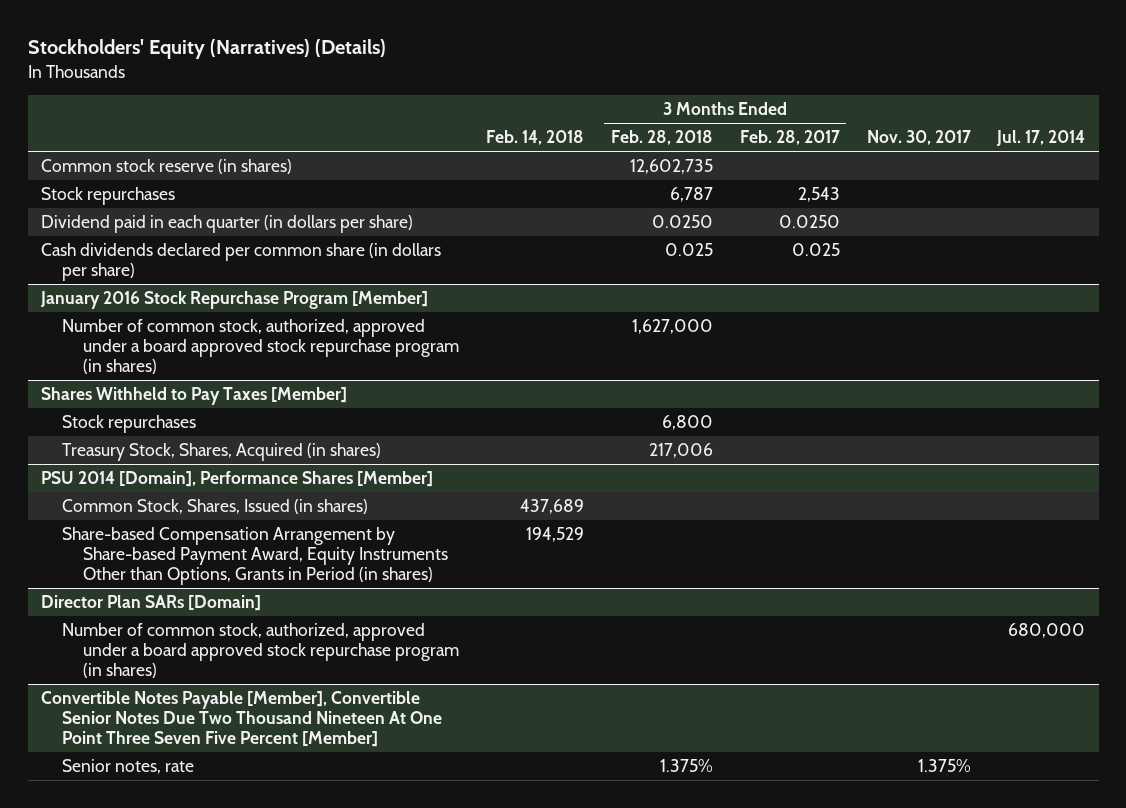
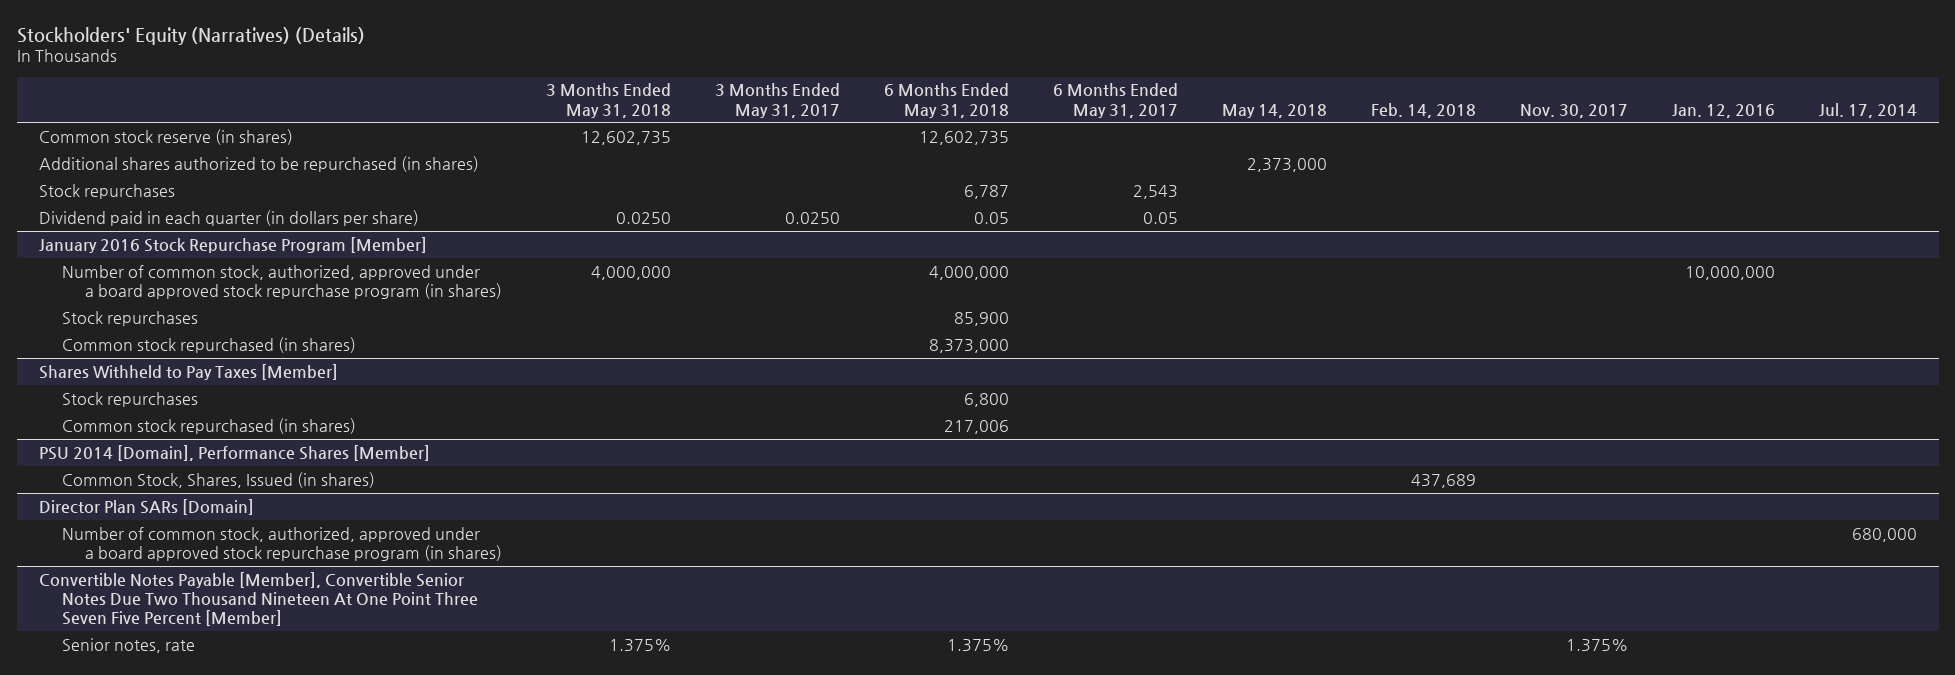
- | Feb. 14, 2018 | 3 Months Ended Feb. 28, 2018 | 3 Months Ended Feb. 28, 2017 | Nov. 30, 2017 | Jul. 17, 2014
+ | 3 Months Ended May 31, 2018 | 3 Months Ended May 31, 2017 | 6 Months Ended May 31, 2018 | 6 Months Ended May 31, 2017 | May 14, 2018 | Feb. 14, 2018 | Nov. 30, 2017 | Jan. 12, 2016 | Jul. 17, 2014
+ Additional shares authorized to be repurchased (in shares) | | | | | 2,373,000 | | | |
- Cash dividends declared per common share (in dollars per share) | | 0.025 | 0.025 | |
@ January 2016 Stock Repurchase Program [Member]
+ Stock repurchases | | | 85,900 | | | | | |
+ Common stock repurchased (in shares) | | | 8,373,000 | | | | | |
@ Shares Withheld to Pay Taxes [Member]
- Treasury Stock, Shares, Acquired (in shares) | | 217,006 | | |
+ Common stock repurchased (in shares) | | | 217,006 | | | | | |
@ PSU 2014 [Domain], Performance Shares [Member]
- Share-based Compensation Arrangement by Share-based Payment Award, Equity Instruments Other than Options, Grants in Period (in shares) | 194,529 | | | |

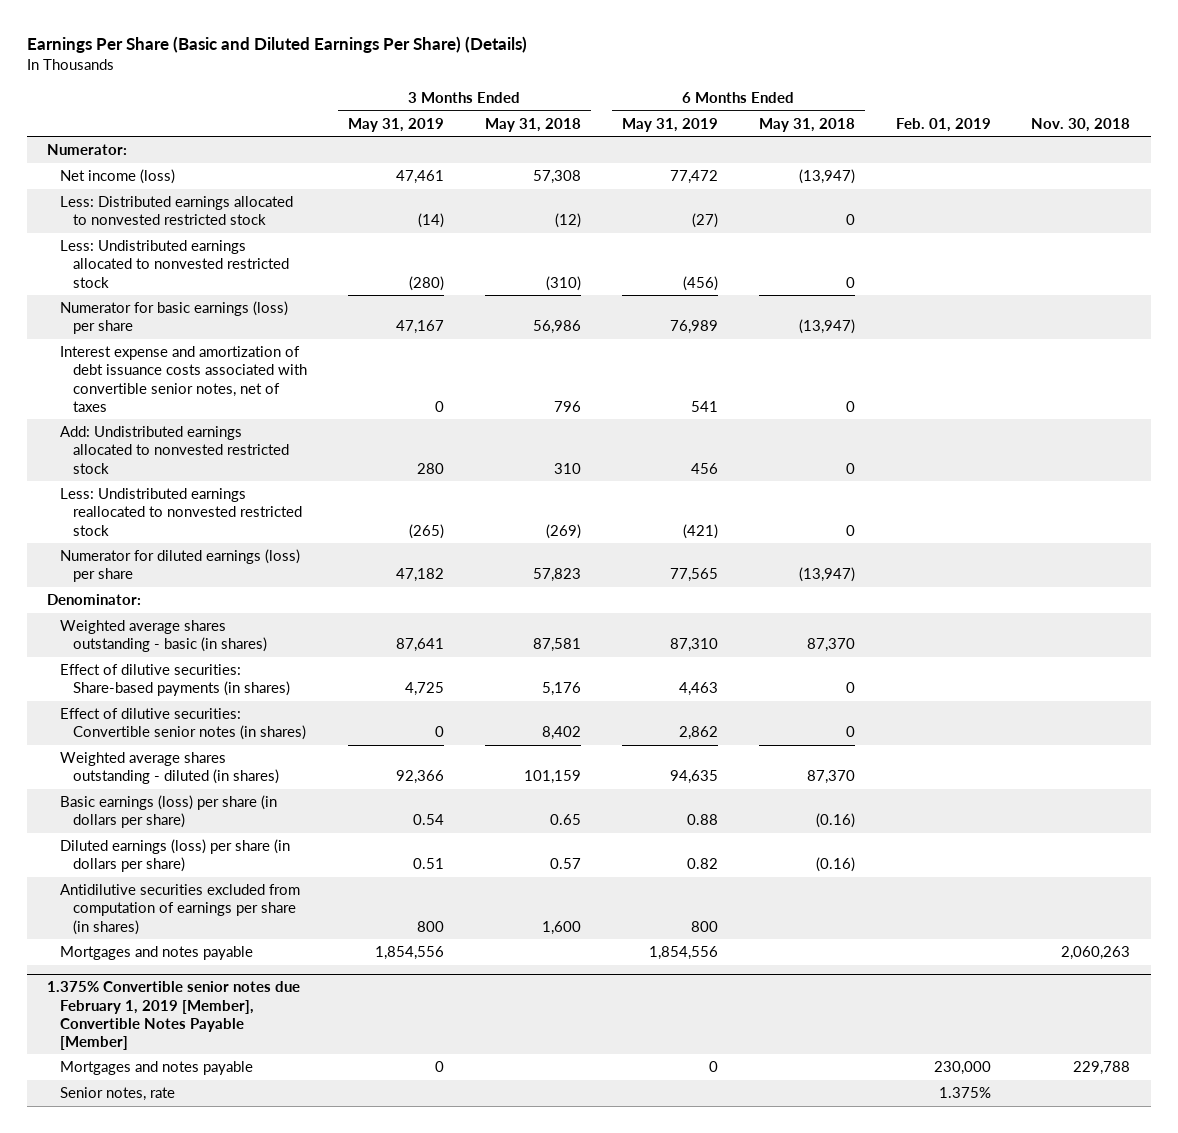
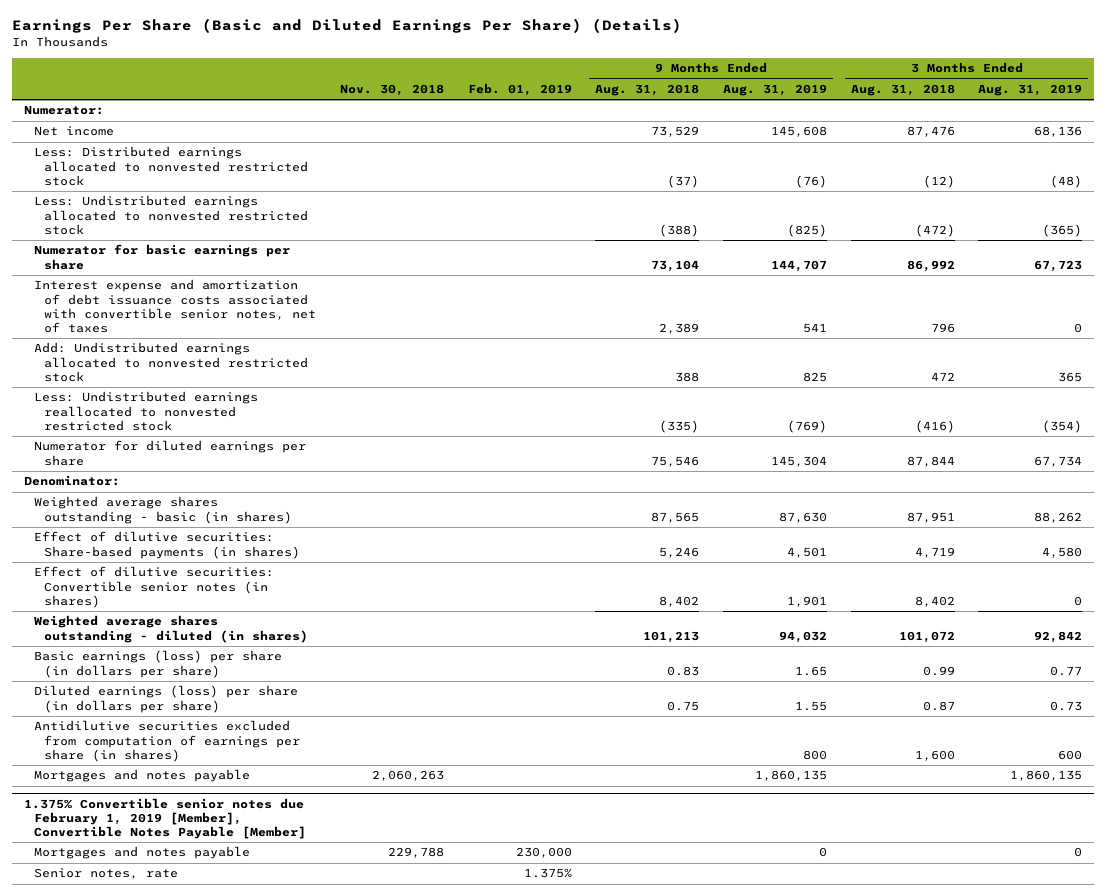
- | 3 Months Ended May 31, 2019 | 3 Months Ended May 31, 2018 | 6 Months Ended May 31, 2019 | 6 Months Ended May 31, 2018 | Feb. 01, 2019 | Nov. 30, 2018
+ | Nov. 30, 2018 | Feb. 01, 2019 | 9 Months Ended Aug. 31, 2018 | 9 Months Ended Aug. 31, 2019 | 3 Months Ended Aug. 31, 2018 | 3 Months Ended Aug. 31, 2019
- Net income (loss) | 47,461 | 57,308 | 77,472 | (13,947) | |
+ Net income | | | 73,529 | 145,608 | 87,476 | 68,136
- Numerator for basic earnings (loss) per share | 47,167 | 56,986 | 76,989 | (13,947) | |
+ Numerator for basic earnings per share | | | 73,104 | 144,707 | 86,992 | 67,723
- Numerator for diluted earnings (loss) per share | 47,182 | 57,823 | 77,565 | (13,947) | |
+ Numerator for diluted earnings per share | | | 75,546 | 145,304 | 87,844 | 67,734

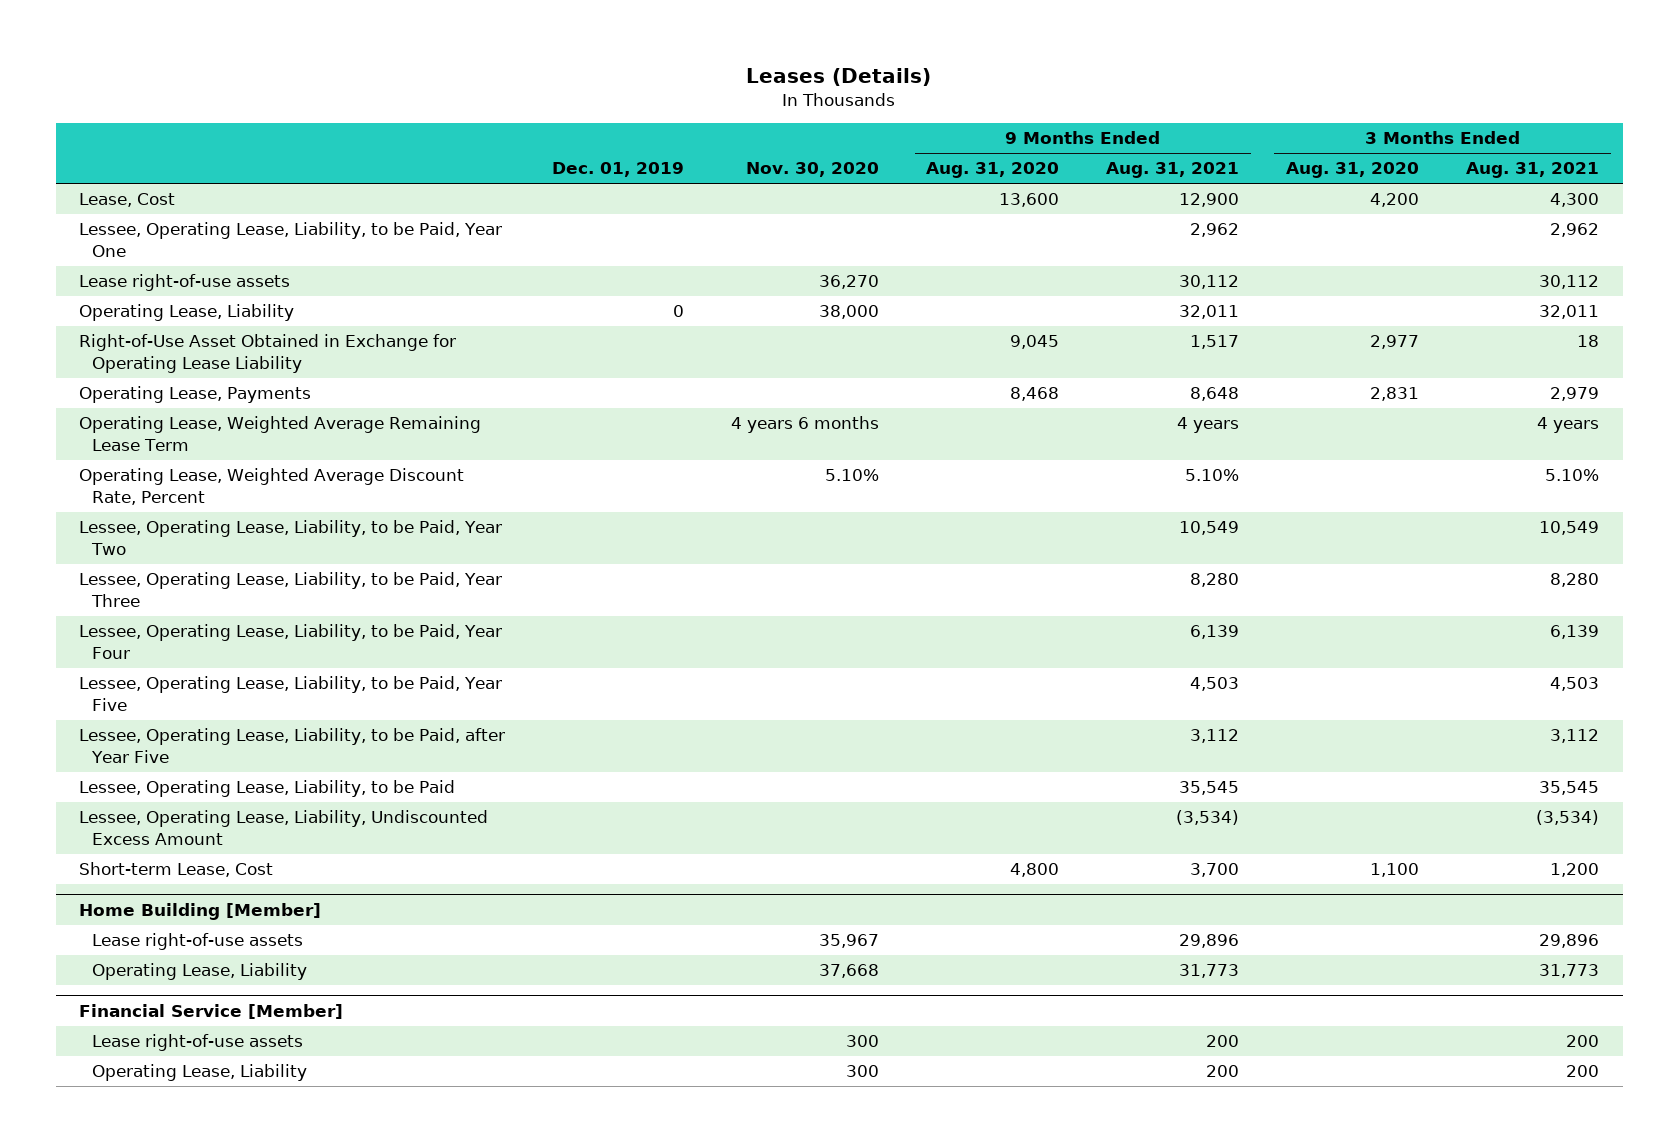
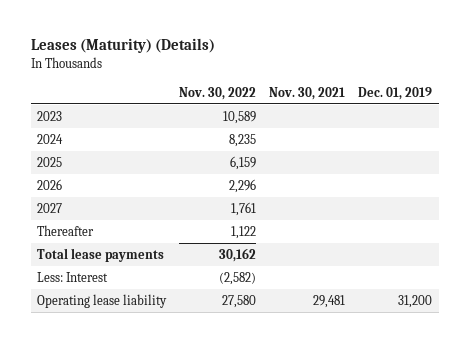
- Leases (Details)
+ Leases (Maturity) (Details)
- | Dec. 01, 2019 | Nov. 30, 2020 | 9 Months Ended Aug. 31, 2020 | 9 Months Ended Aug. 31, 2021 | 3 Months Ended Aug. 31, 2020 | 3 Months Ended Aug. 31, 2021
+ | Nov. 30, 2022 | Nov. 30, 2021 | Dec. 01, 2019
- Lease, Cost | | | 13,600 | 12,900 | 4,200 | 4,300
- Lessee, Operating Lease, Liability, to be Paid, Year One | | | | 2,962 | | 2,962
- Lease right-of-use assets | | 36,270 | | 30,112 | | 30,112
- Operating Lease, Liability | 0 | 38,000 | | 32,011 | | 32,011
- Right-of-Use Asset Obtained in Exchange for Operating Lease Liability | | | 9,045 | 1,517 | 2,977 | 18
- Operating Lease, Payments | | | 8,468 | 8,648 | 2,831 | 2,979
- Operating Lease, Weighted Average Remaining Lease Term | | 4 years 6 months | | 4 years | | 4 years
- Operating Lease, Weighted Average Discount Rate, Percent | | 5.10% | | 5.10% | | 5.10%
- Lessee, Operating Lease, Liability, to be Paid, Year Two | | | | 10,549 | | 10,549
- Lessee, Operating Lease, Liability, to be Paid, Year Three | | | | 8,280 | | 8,280
- Lessee, Operating Lease, Liability, to be Paid, Year Four | | | | 6,139 | | 6,139
- Lessee, Operating Lease, Liability, to be Paid, Year Five | | | | 4,503 | | 4,503
- Lessee, Operating Lease, Liability, to be Paid, after Year Five | | | | 3,112 | | 3,112
- Lessee, Operating Lease, Liability, to be Paid | | | | 35,545 | | 35,545
- Lessee, Operating Lease, Liability, Undiscounted Excess Amount | | | | (3,534) | | (3,534)
- Short-term Lease, Cost | | | 4,800 | 3,700 | 1,100 | 1,200
- Home Building [Member]
- Lease right-of-use assets | | 35,967 | | 29,896 | | 29,896
- Operating Lease, Liability | | 37,668 | | 31,773 | | 31,773
- Financial Service [Member]
- Lease right-of-use assets | | 300 | | 200 | | 200
- Operating Lease, Liability | | 300 | | 200 | | 200
+ 2023 | 10,589 | |
+ 2024 | 8,235 | |
+ 2025 | 6,159 | |
+ 2026 | 2,296 | |
+ 2027 | 1,761 | |
+ Thereafter | 1,122 | |
+ Total lease payments | 30,162 | |
+ Less: Interest | (2,582) | |
+ Operating lease liability | 27,580 | 29,481 | 31,200

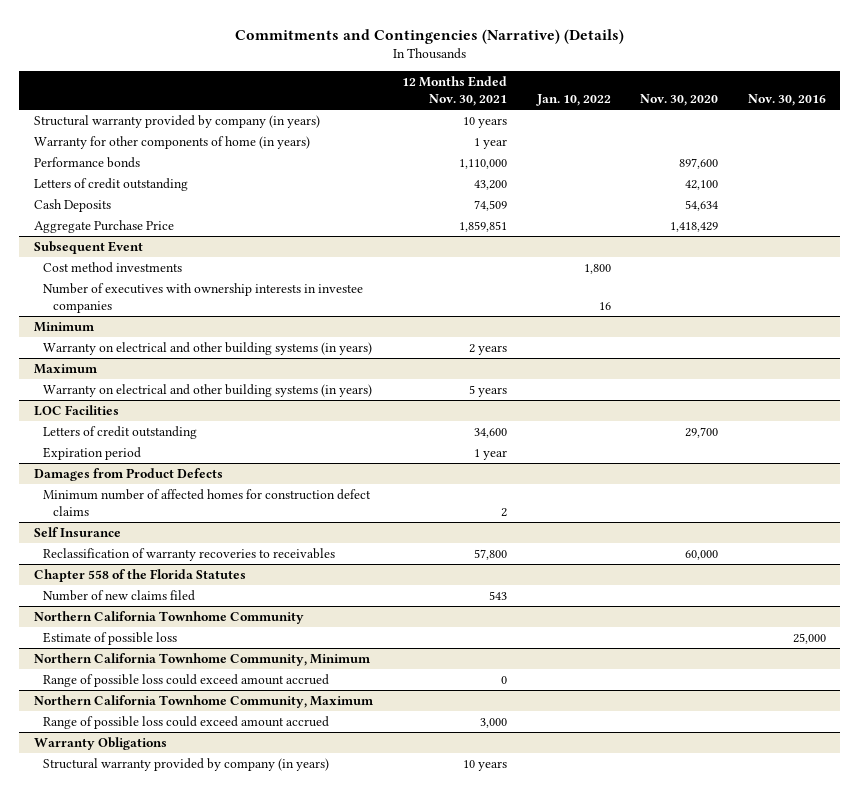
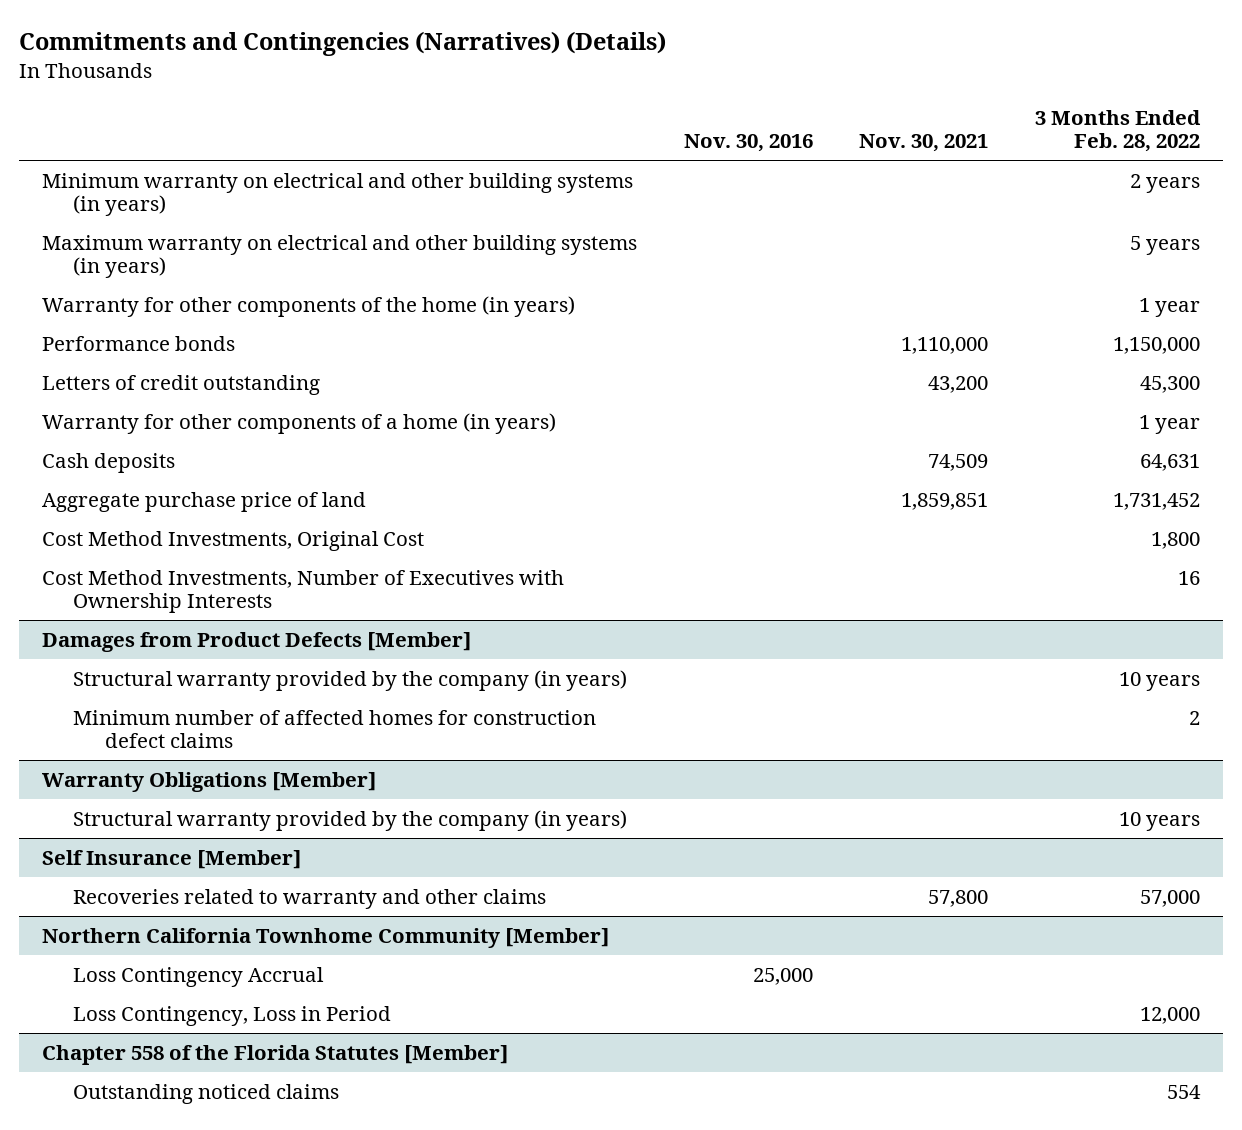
- Commitments and Contingencies (Narrative) (Details)
+ Commitments and Contingencies (Narratives) (Details)
- | 12 Months Ended Nov. 30, 2021 | Jan. 10, 2022 | Nov. 30, 2020 | Nov. 30, 2016
+ | Nov. 30, 2016 | Nov. 30, 2021 | 3 Months Ended Feb. 28, 2022
- Structural warranty provided by company (in years) | 10 years | | |
- Warranty for other components of home (in years) | 1 year | | |
+ Minimum warranty on electrical and other building systems (in years) | | | 2 years
+ Maximum warranty on electrical and other building systems (in years) | | | 5 years
+ Warranty for other components of the home (in years) | | | 1 year
- Cash Deposits | 74,509 | | 54,634 |
- Aggregate Purchase Price | 1,859,851 | | 1,418,429 |
- Subsequent Event
- Cost method investments | | 1,800 | |
- Number of executives with ownership interests in investee companies | | 16 | |
- Minimum
- Warranty on electrical and other building systems (in years) | 2 years | | |
- Maximum
- Warranty on electrical and other building systems (in years) | 5 years | | |
- LOC Facilities
- Letters of credit outstanding | 34,600 | | 29,700 |
- Expiration period | 1 year | | |
- Damages from Product Defects
+ Warranty for other components of a home (in years) | | | 1 year
+ Cash deposits | | 74,509 | 64,631
+ Aggregate purchase price of land | | 1,859,851 | 1,731,452
+ Cost Method Investments, Original Cost | | | 1,800
+ Cost Method Investments, Number of Executives with Ownership Interests | | | 16
+ Damages from Product Defects [Member]
+ Structural warranty provided by the company (in years) | | | 10 years
- Self Insurance
- Reclassification of warranty recoveries to receivables | 57,800 | | 60,000 |
- Chapter 558 of the Florida Statutes
- Number of new claims filed | 543 | | |
- Northern California Townhome Community
- Estimate of possible loss | | | | 25,000
- Northern California Townhome Community, Minimum
- Range of possible loss could exceed amount accrued | 0 | | |
- Northern California Townhome Community, Maximum
- Range of possible loss could exceed amount accrued | 3,000 | | |
- Warranty Obligations
- Structural warranty provided by company (in years) | 10 years | | |
+ Warranty Obligations [Member]
+ Structural warranty provided by the company (in years) | | | 10 years
+ Self Insurance [Member]
+ Recoveries related to warranty and other claims | | 57,800 | 57,000
+ Northern California Townhome Community [Member]
+ Loss Contingency Accrual | 25,000 | |
+ Loss Contingency, Loss in Period | | | 12,000
+ Chapter 558 of the Florida Statutes [Member]
+ Outstanding noticed claims | | | 554

